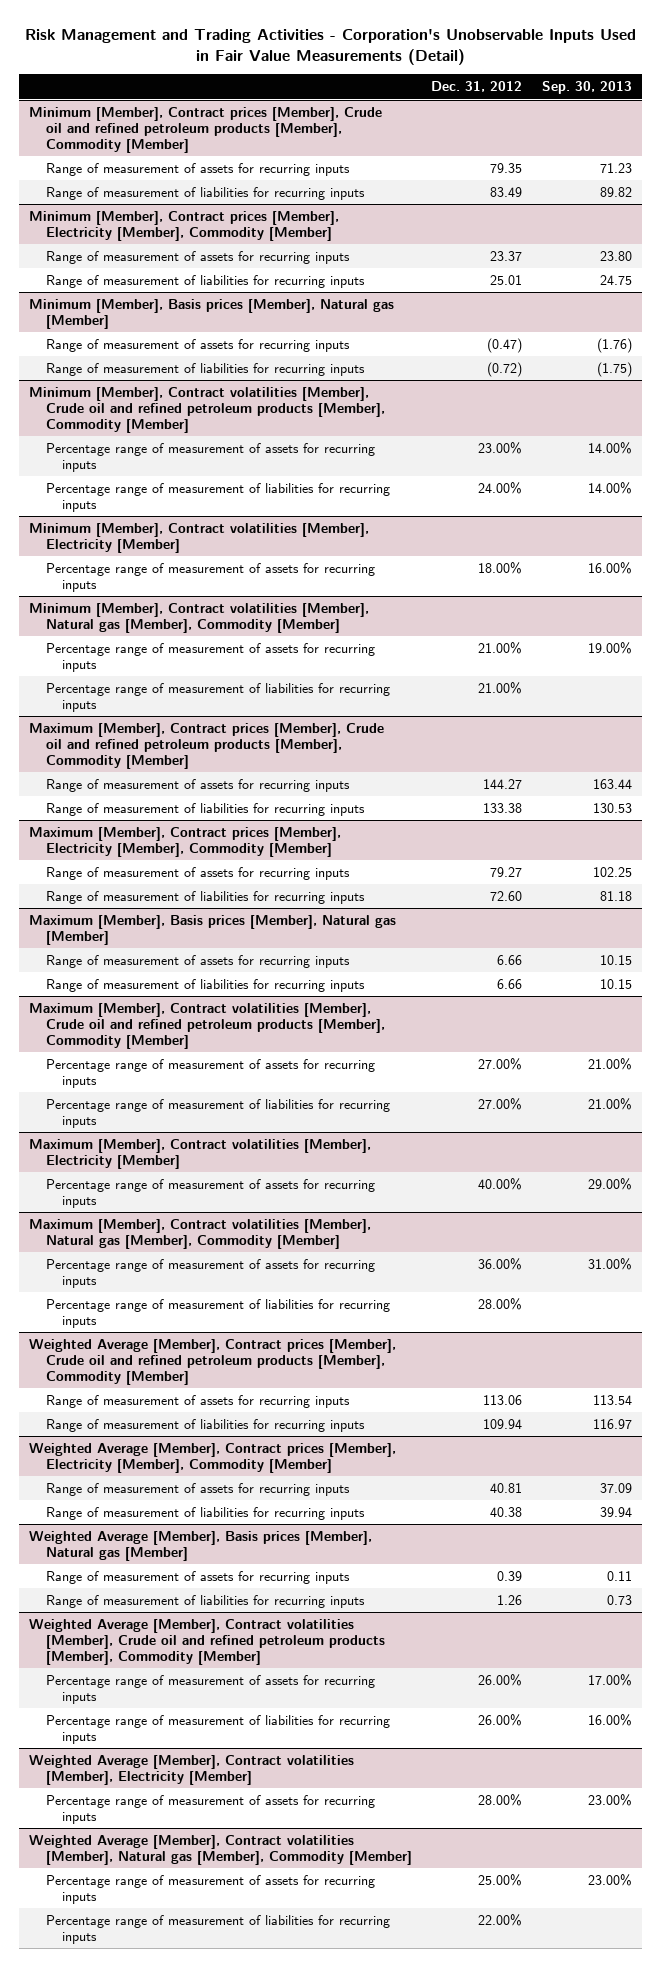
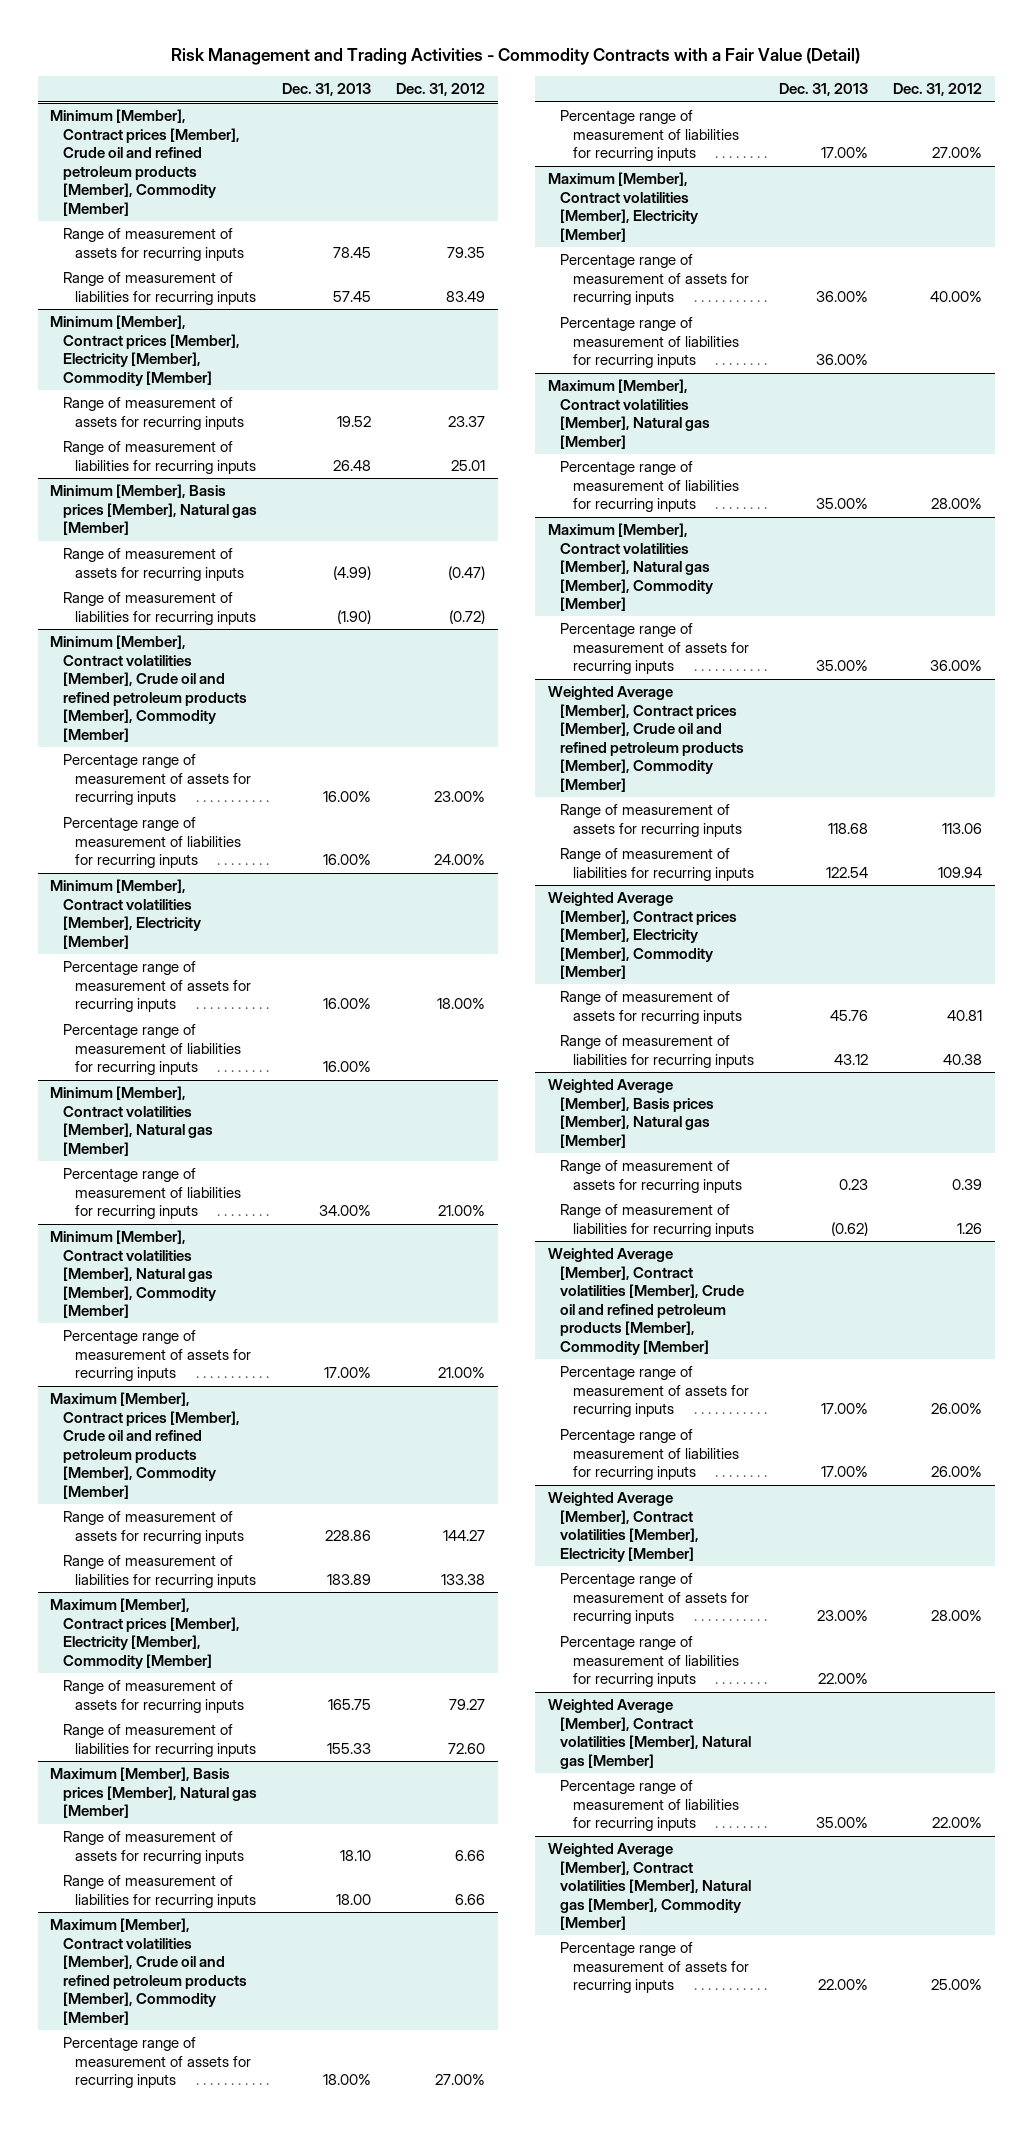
- Risk Management and Trading Activities - Corporation's Unobservable Inputs Used in Fair Value Measurements (Detail)
+ Risk Management and Trading Activities - Commodity Contracts with a Fair Value (Detail)
- | Dec. 31, 2012 | Sep. 30, 2013
+ | Dec. 31, 2013 | Dec. 31, 2012
@ Minimum [Member], Contract volatilities [Member], Electricity [Member]
+ Percentage range of measurement of liabilities for recurring inputs | 16.00% |
+ Minimum [Member], Contract volatilities [Member], Natural gas [Member]
+ Percentage range of measurement of liabilities for recurring inputs | 34.00% | 21.00%
@ Minimum [Member], Contract volatilities [Member], Natural gas [Member], Commodity [Member]
- Percentage range of measurement of liabilities for recurring inputs | 21.00% |
@ Maximum [Member], Contract volatilities [Member], Electricity [Member]
+ Percentage range of measurement of liabilities for recurring inputs | 36.00% |
+ Maximum [Member], Contract volatilities [Member], Natural gas [Member]
+ Percentage range of measurement of liabilities for recurring inputs | 35.00% | 28.00%
@ Maximum [Member], Contract volatilities [Member], Natural gas [Member], Commodity [Member]
- Percentage range of measurement of liabilities for recurring inputs | 28.00% |
@ Weighted Average [Member], Contract volatilities [Member], Electricity [Member]
+ Percentage range of measurement of liabilities for recurring inputs | 22.00% |
+ Weighted Average [Member], Contract volatilities [Member], Natural gas [Member]
+ Percentage range of measurement of liabilities for recurring inputs | 35.00% | 22.00%
@ Weighted Average [Member], Contract volatilities [Member], Natural gas [Member], Commodity [Member]
- Percentage range of measurement of liabilities for recurring inputs | 22.00% |

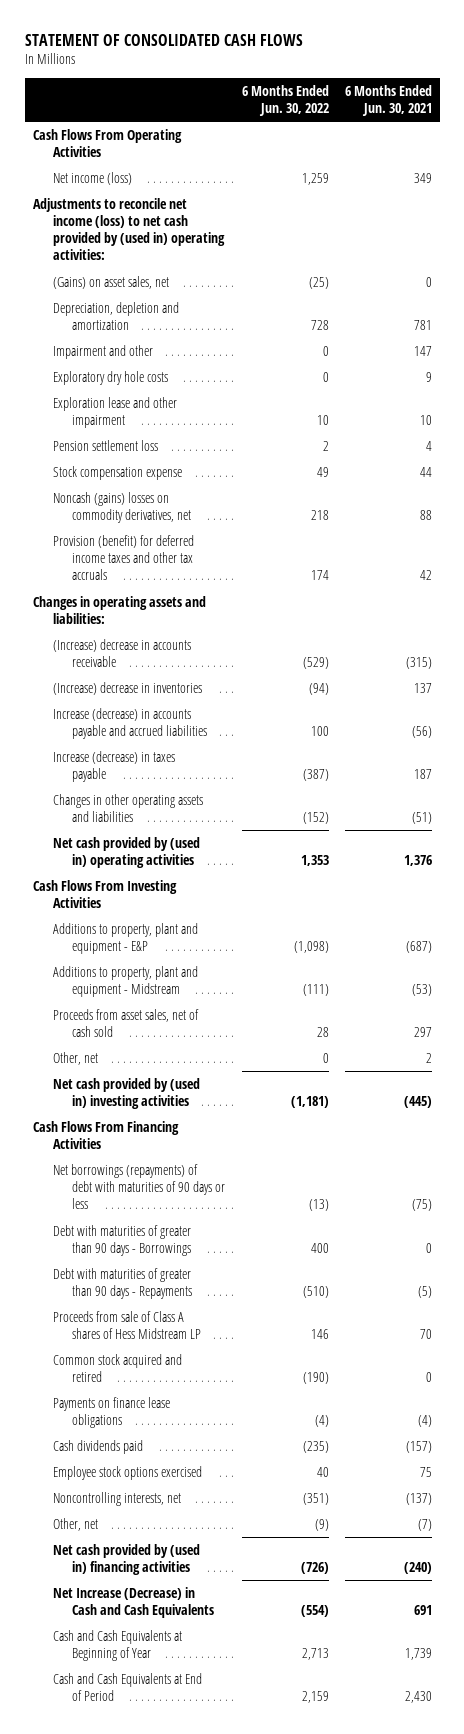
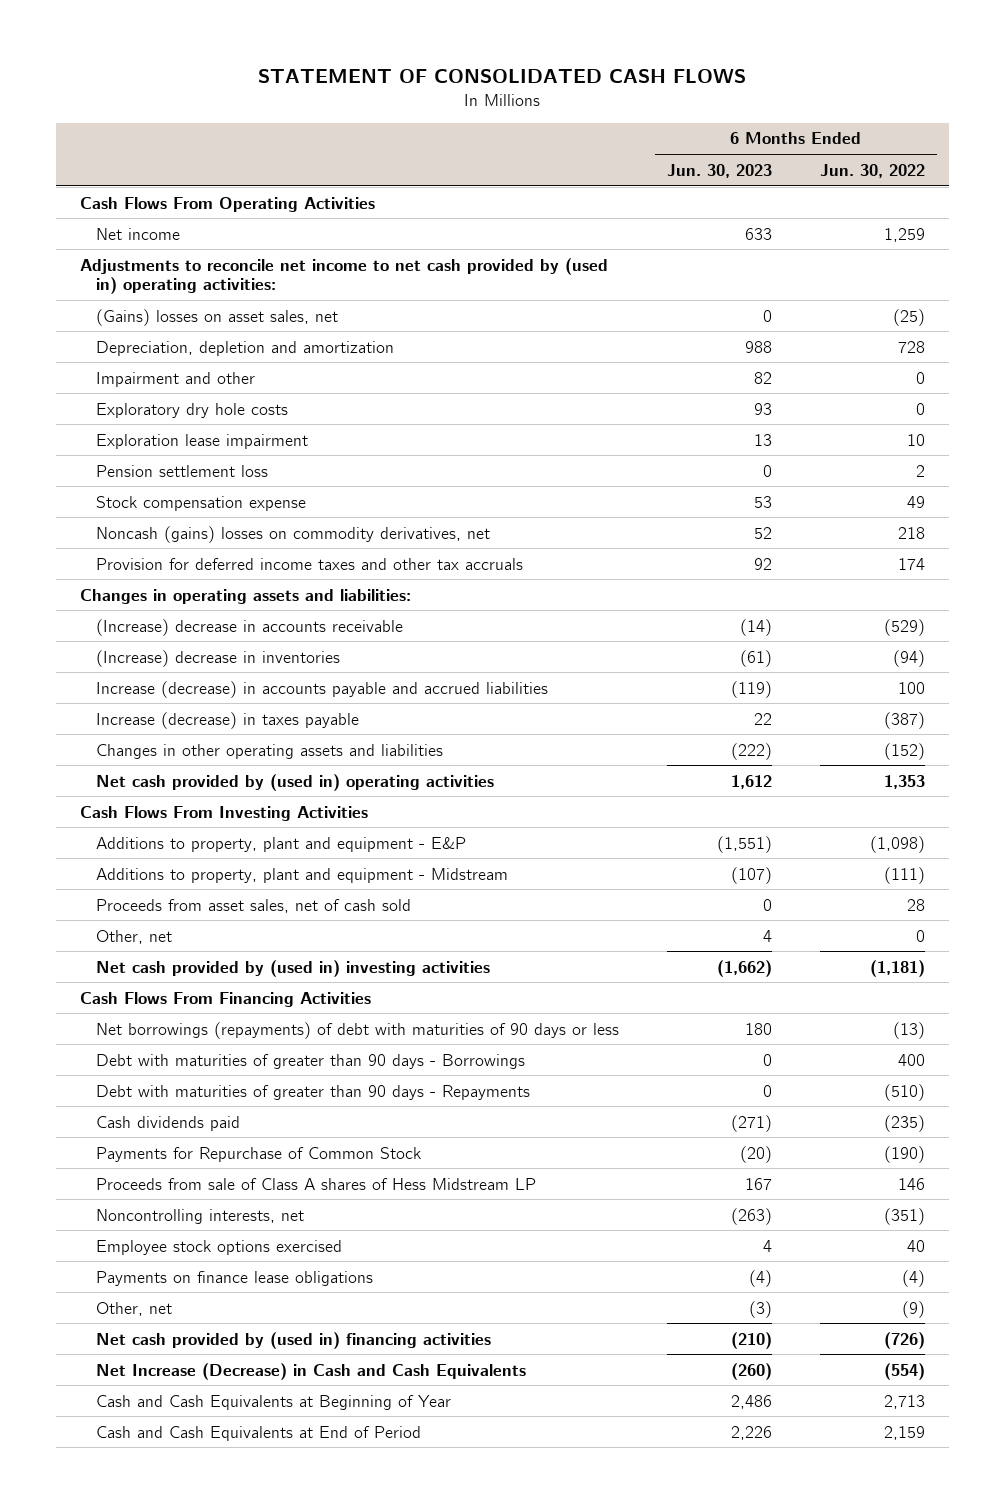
- | 6 Months Ended Jun. 30, 2022 | 6 Months Ended Jun. 30, 2021
+ | 6 Months Ended Jun. 30, 2023 | 6 Months Ended Jun. 30, 2022
- Net income (loss) | 1,259 | 349
- Adjustments to reconcile net income (loss) to net cash provided by (used in) operating activities:
- (Gains) on asset sales, net | (25) | 0
+ Net income | 633 | 1,259
+ Adjustments to reconcile net income to net cash provided by (used in) operating activities:
+ (Gains) losses on asset sales, net | 0 | (25)
- Exploration lease and other impairment | 10 | 10
+ Exploration lease impairment | 13 | 10
- Provision (benefit) for deferred income taxes and other tax accruals | 174 | 42
+ Provision for deferred income taxes and other tax accruals | 92 | 174
- Common stock acquired and retired | (190) | 0
+ Payments for Repurchase of Common Stock | (20) | (190)
moved down: Proceeds from sale of Class A shares of Hess Midstream LP | 167 | 146
moved down: Employee stock options exercised | 4 | 40
moved down: Payments on finance lease obligations | (4) | (4)

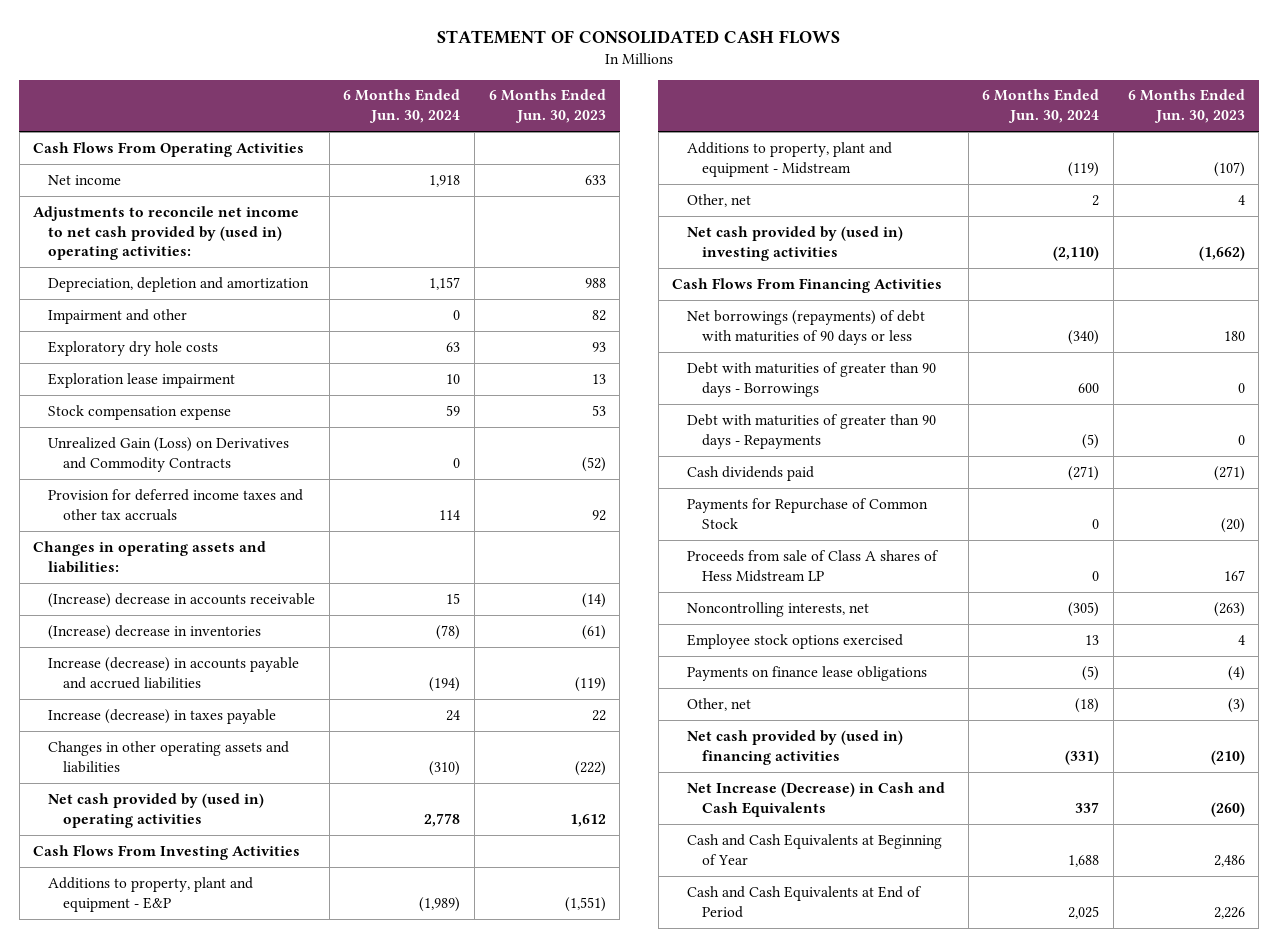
- | 6 Months Ended Jun. 30, 2023 | 6 Months Ended Jun. 30, 2022
+ | 6 Months Ended Jun. 30, 2024 | 6 Months Ended Jun. 30, 2023
- (Gains) losses on asset sales, net | 0 | (25)
- Pension settlement loss | 0 | 2
- Noncash (gains) losses on commodity derivatives, net | 52 | 218
+ Unrealized Gain (Loss) on Derivatives and Commodity Contracts | 0 | (52)
- Proceeds from asset sales, net of cash sold | 0 | 28

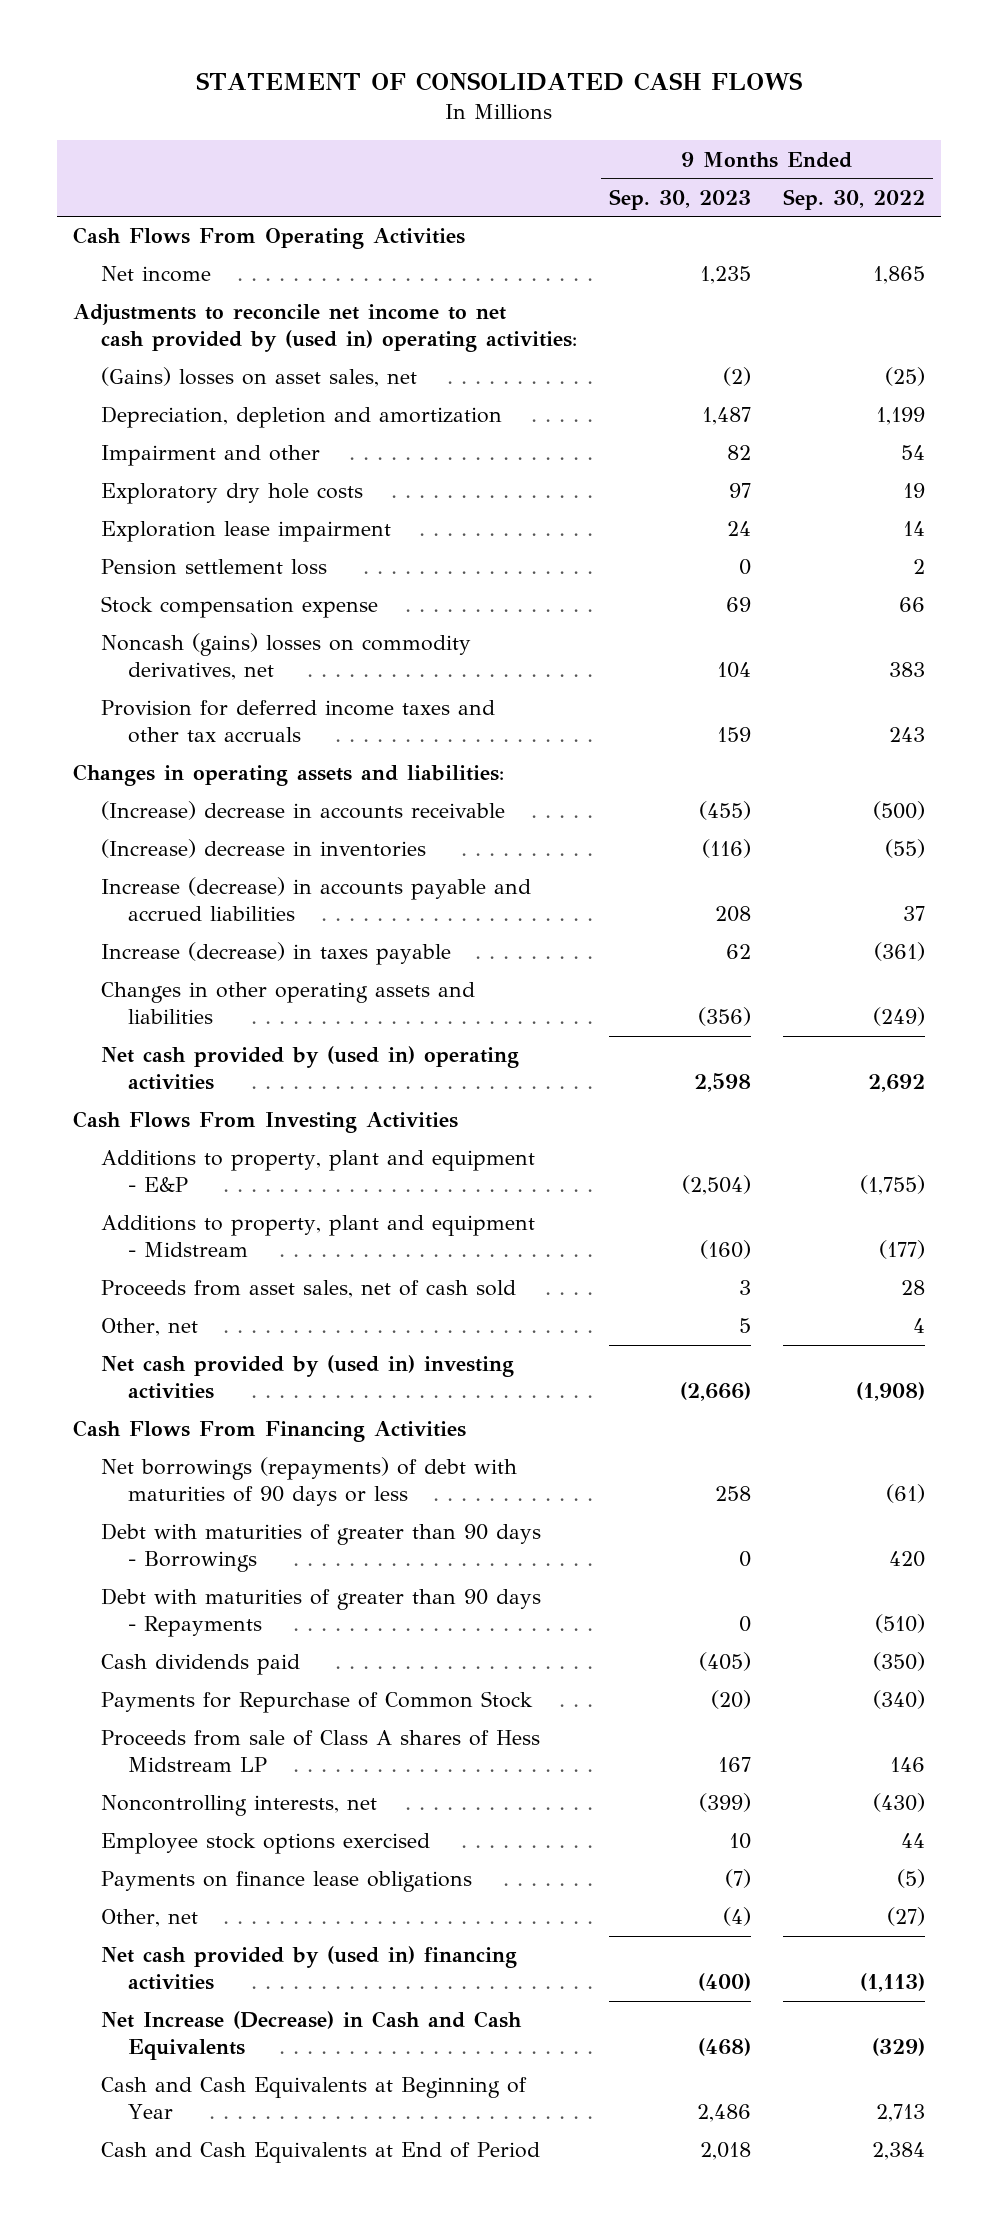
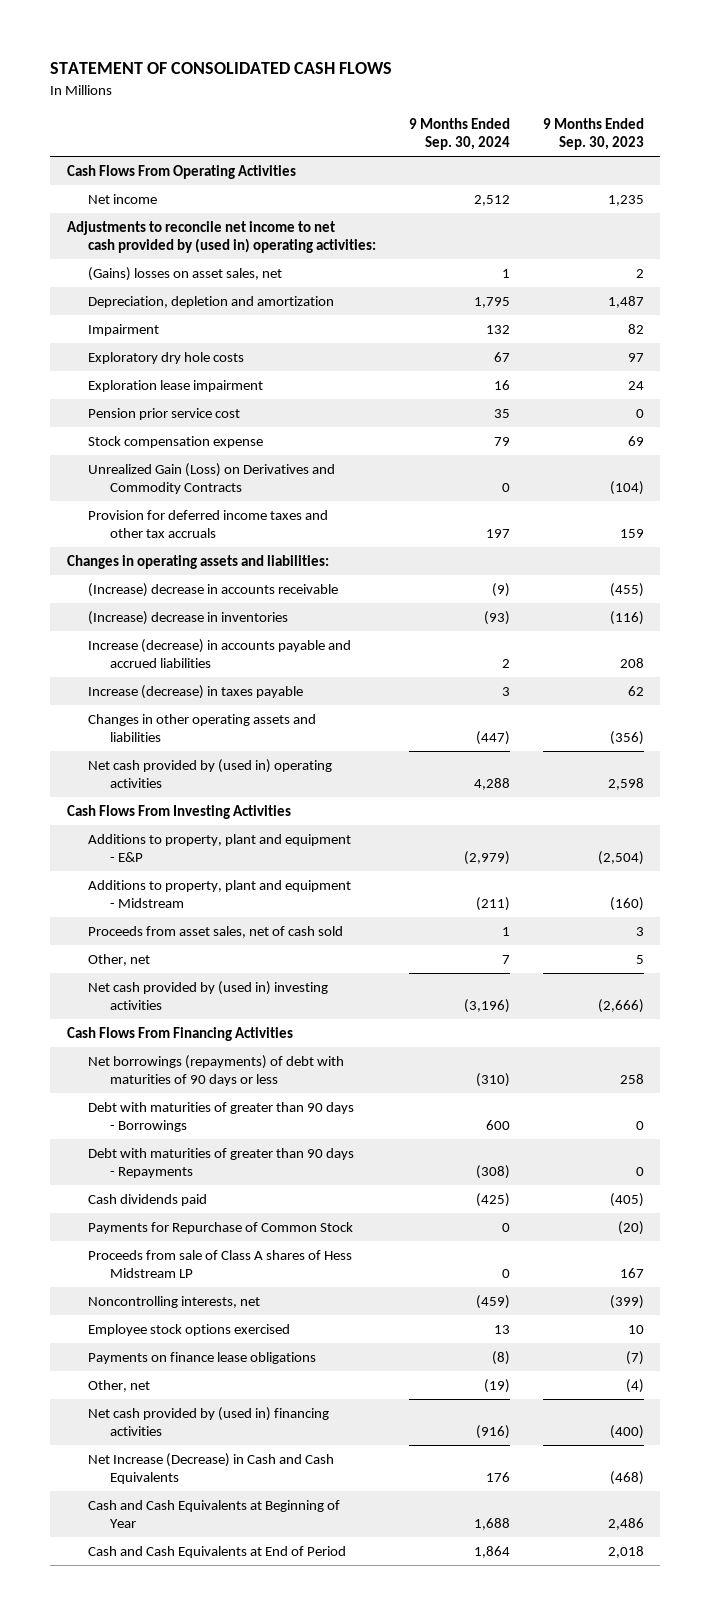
- | 9 Months Ended Sep. 30, 2023 | 9 Months Ended Sep. 30, 2022
+ | 9 Months Ended Sep. 30, 2024 | 9 Months Ended Sep. 30, 2023
- (Gains) losses on asset sales, net | (2) | (25)
+ (Gains) losses on asset sales, net | 1 | 2
- Impairment and other | 82 | 54
+ Impairment | 132 | 82
- Pension settlement loss | 0 | 2
+ Pension prior service cost | 35 | 0
- Noncash (gains) losses on commodity derivatives, net | 104 | 383
+ Unrealized Gain (Loss) on Derivatives and Commodity Contracts | 0 | (104)

